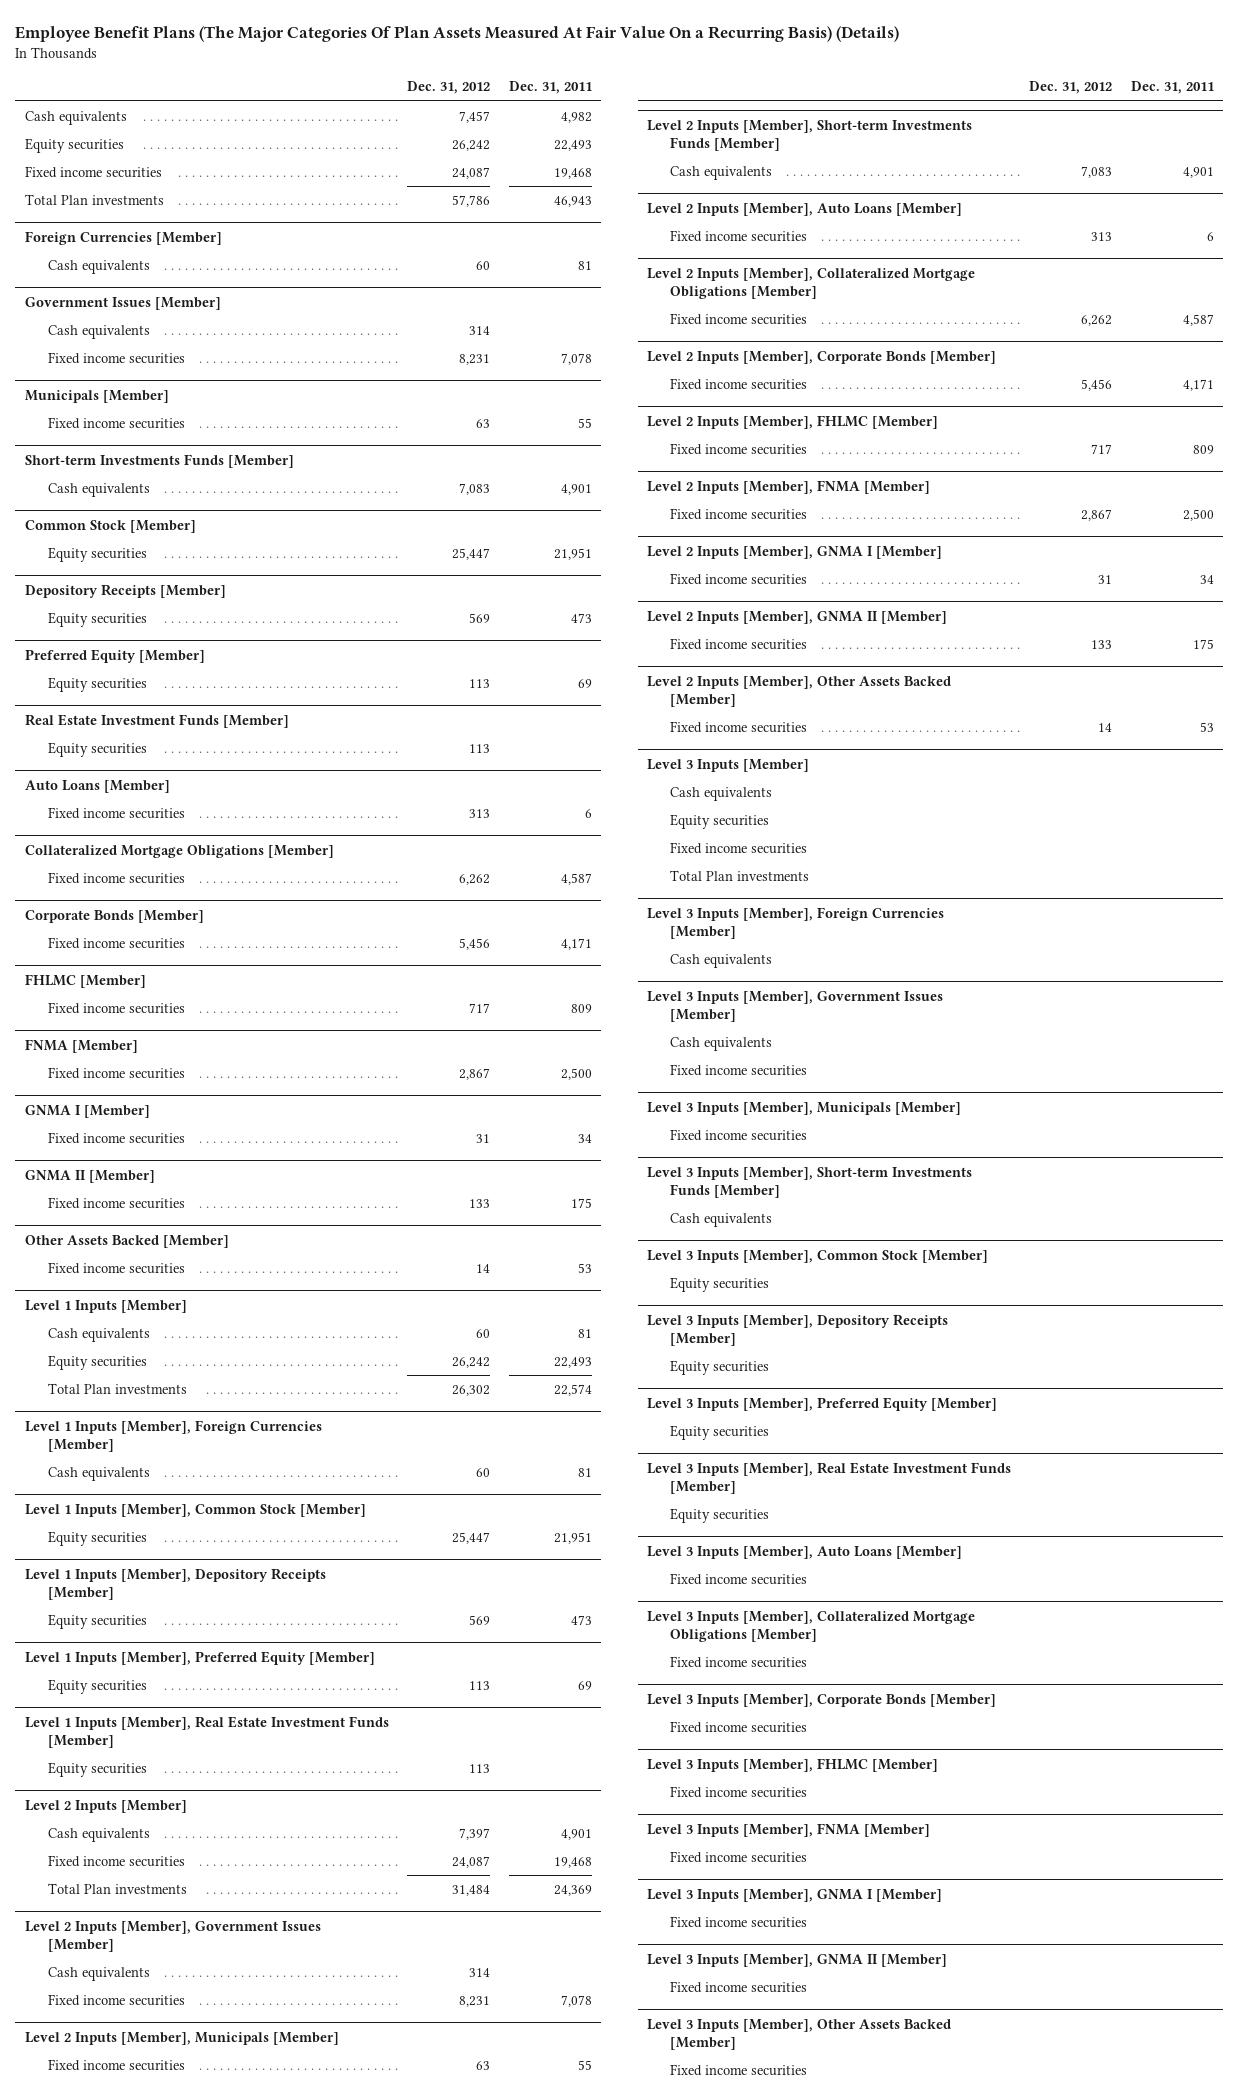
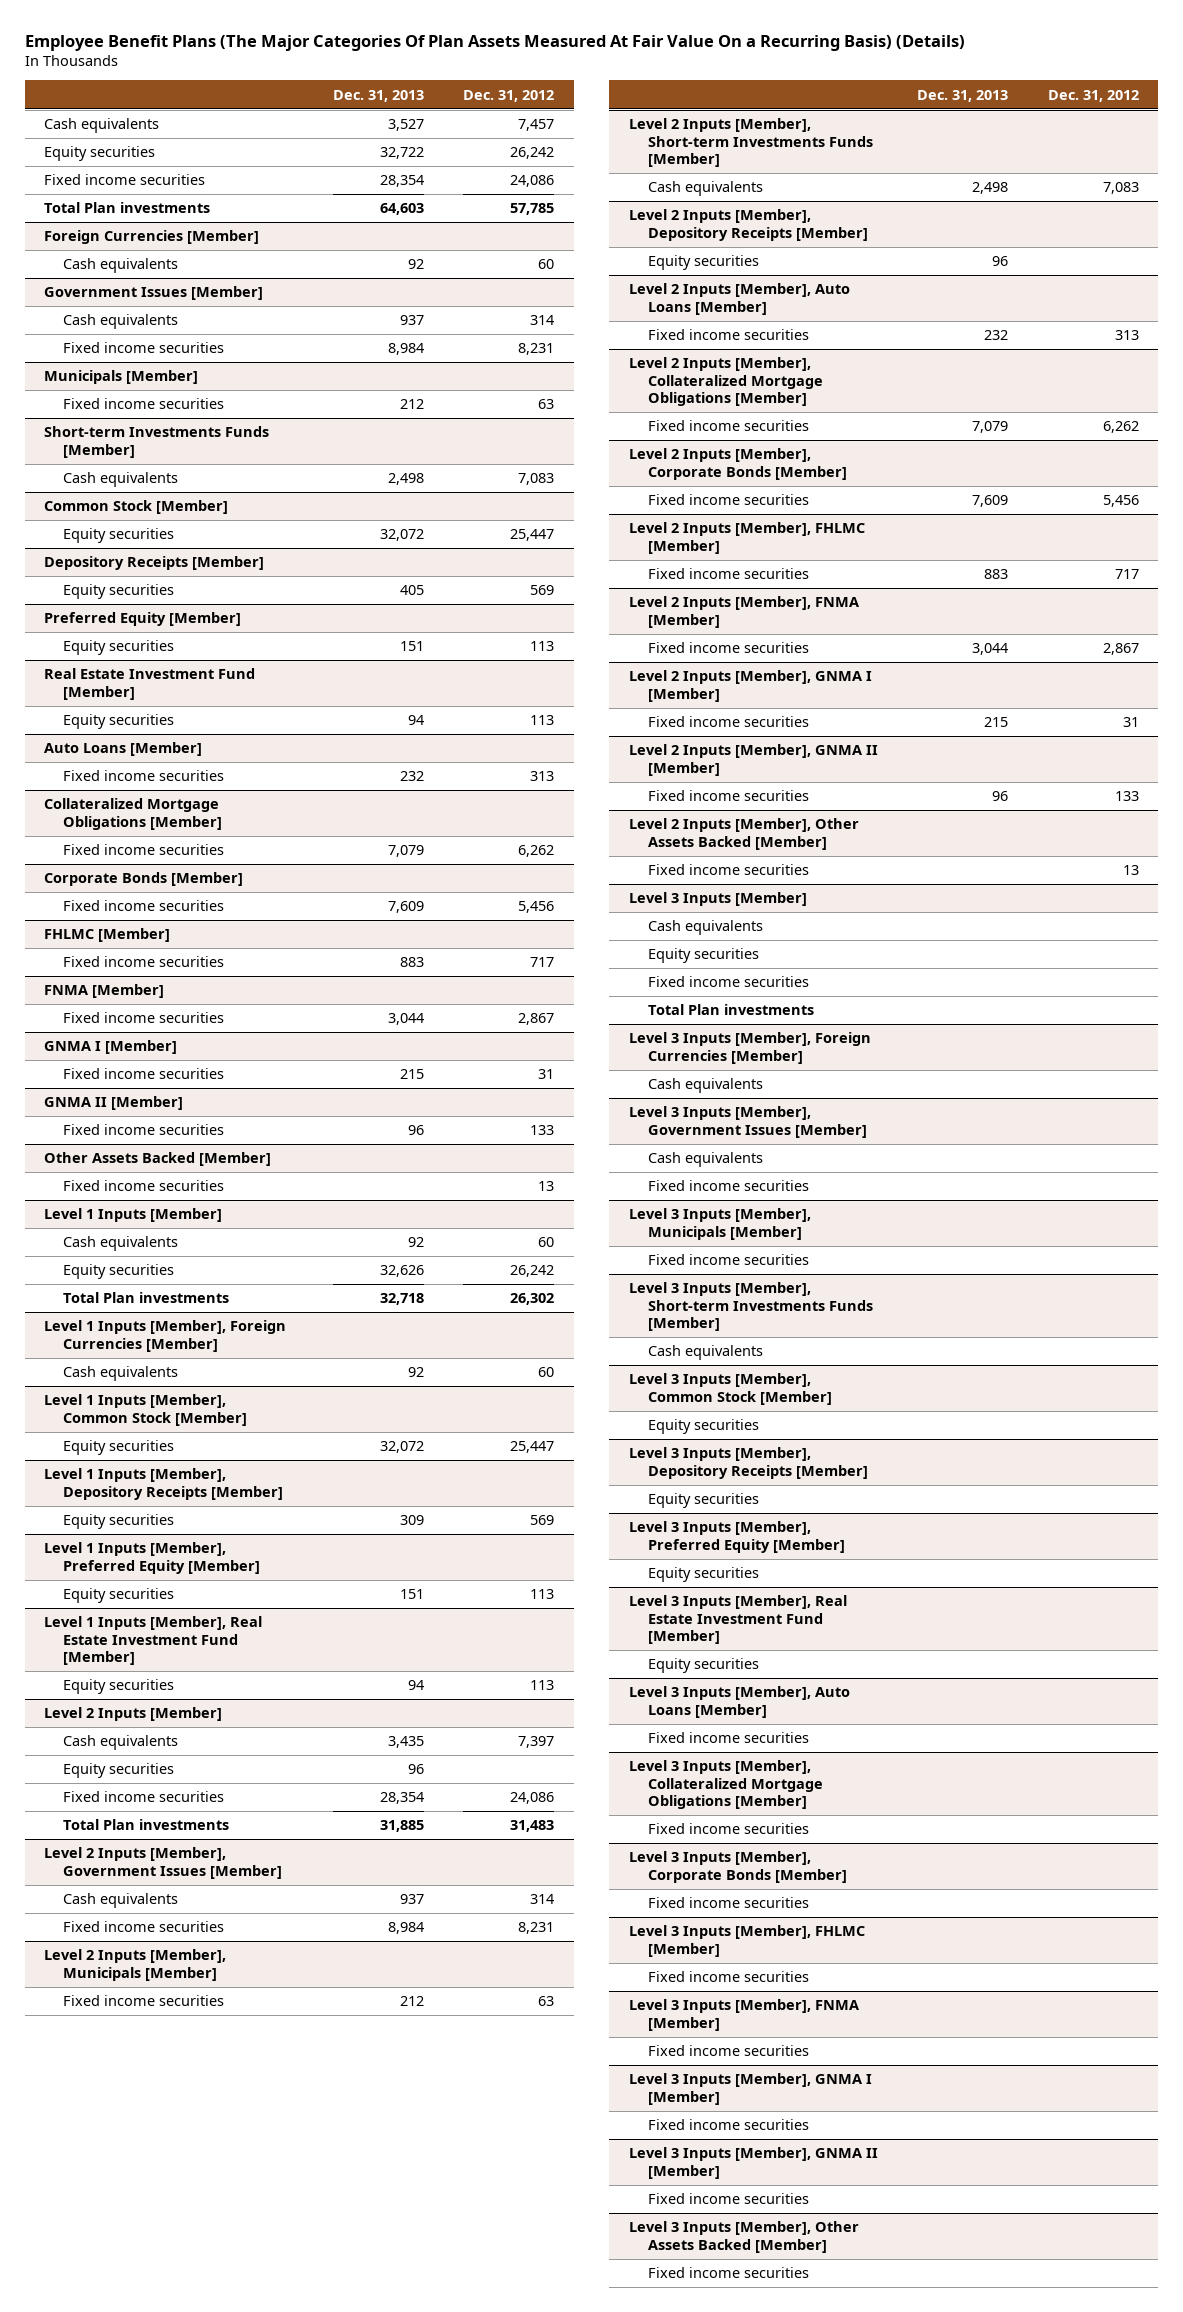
- | Dec. 31, 2012 | Dec. 31, 2011
+ | Dec. 31, 2013 | Dec. 31, 2012
- Fixed income securities | 24,087 | 19,468
- Total Plan investments | 57,786 | 46,943
+ Fixed income securities | 28,354 | 24,086
+ Total Plan investments | 64,603 | 57,785
- Real Estate Investment Funds [Member]
+ Real Estate Investment Fund [Member]
@ Other Assets Backed [Member]
- Fixed income securities | 14 | 53
+ Fixed income securities | | 13
- Level 1 Inputs [Member], Real Estate Investment Funds [Member]
+ Level 1 Inputs [Member], Real Estate Investment Fund [Member]
@ Level 2 Inputs [Member]
- Fixed income securities | 24,087 | 19,468
- Total Plan investments | 31,484 | 24,369
+ Equity securities | 96 |
+ Fixed income securities | 28,354 | 24,086
+ Total Plan investments | 31,885 | 31,483
+ Level 2 Inputs [Member], Depository Receipts [Member]
+ Equity securities | 96 |
@ Level 2 Inputs [Member], Other Assets Backed [Member]
- Fixed income securities | 14 | 53
+ Fixed income securities | | 13
- Level 3 Inputs [Member], Real Estate Investment Funds [Member]
+ Level 3 Inputs [Member], Real Estate Investment Fund [Member]

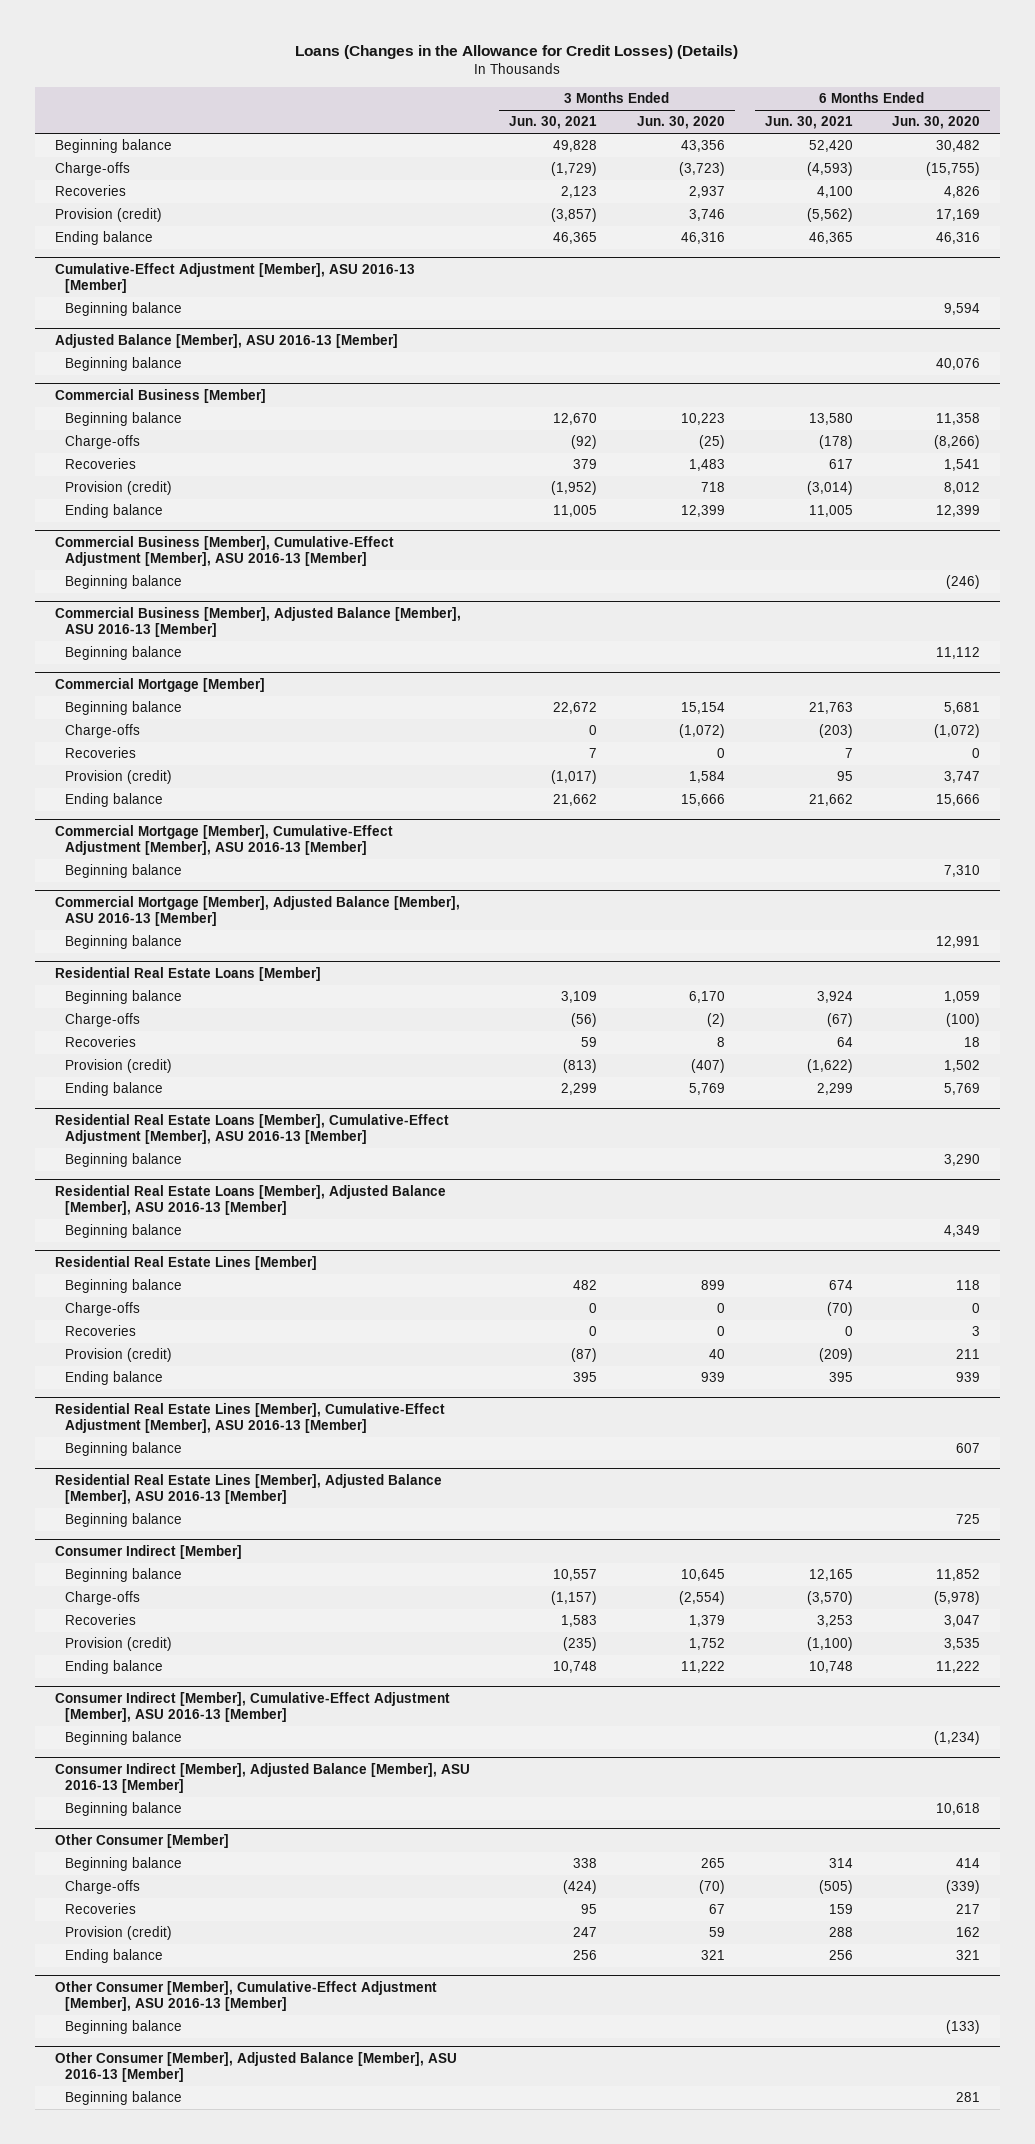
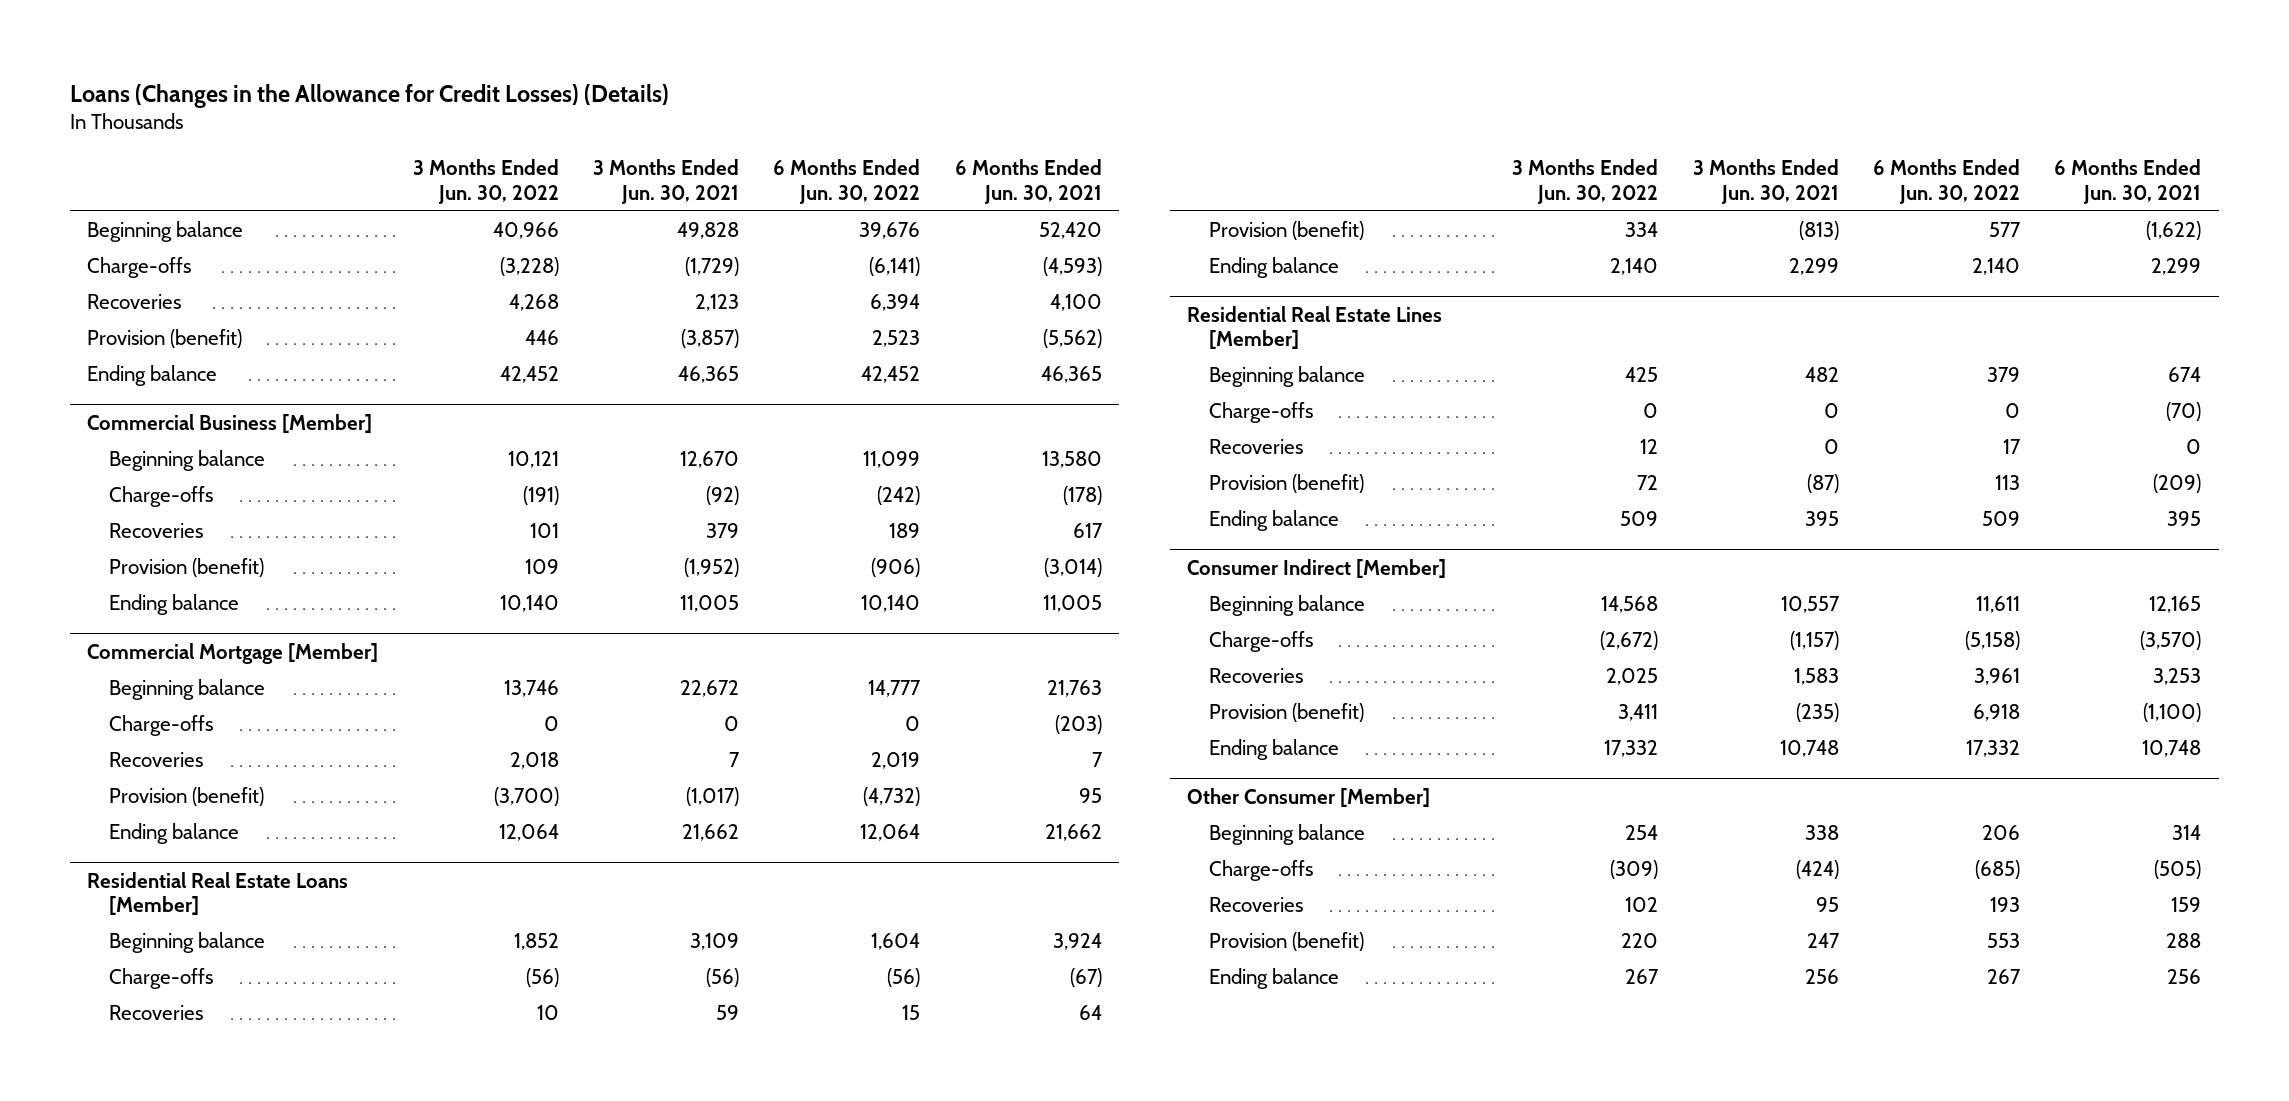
- | 3 Months Ended Jun. 30, 2021 | 3 Months Ended Jun. 30, 2020 | 6 Months Ended Jun. 30, 2021 | 6 Months Ended Jun. 30, 2020
+ | 3 Months Ended Jun. 30, 2022 | 3 Months Ended Jun. 30, 2021 | 6 Months Ended Jun. 30, 2022 | 6 Months Ended Jun. 30, 2021
- Provision (credit) | (3,857) | 3,746 | (5,562) | 17,169
+ Provision (benefit) | 446 | (3,857) | 2,523 | (5,562)
- Cumulative-Effect Adjustment [Member], ASU 2016-13 [Member]
- Beginning balance | | | | 9,594
- Adjusted Balance [Member], ASU 2016-13 [Member]
- Beginning balance | | | | 40,076
@ Commercial Business [Member]
- Provision (credit) | (1,952) | 718 | (3,014) | 8,012
+ Provision (benefit) | 109 | (1,952) | (906) | (3,014)
- Commercial Business [Member], Cumulative-Effect Adjustment [Member], ASU 2016-13 [Member]
- Beginning balance | | | | (246)
- Commercial Business [Member], Adjusted Balance [Member], ASU 2016-13 [Member]
- Beginning balance | | | | 11,112
@ Commercial Mortgage [Member]
- Provision (credit) | (1,017) | 1,584 | 95 | 3,747
+ Provision (benefit) | (3,700) | (1,017) | (4,732) | 95
- Commercial Mortgage [Member], Cumulative-Effect Adjustment [Member], ASU 2016-13 [Member]
- Beginning balance | | | | 7,310
- Commercial Mortgage [Member], Adjusted Balance [Member], ASU 2016-13 [Member]
- Beginning balance | | | | 12,991
@ Residential Real Estate Loans [Member]
- Provision (credit) | (813) | (407) | (1,622) | 1,502
+ Provision (benefit) | 334 | (813) | 577 | (1,622)
- Residential Real Estate Loans [Member], Cumulative-Effect Adjustment [Member], ASU 2016-13 [Member]
- Beginning balance | | | | 3,290
- Residential Real Estate Loans [Member], Adjusted Balance [Member], ASU 2016-13 [Member]
- Beginning balance | | | | 4,349
@ Residential Real Estate Lines [Member]
- Provision (credit) | (87) | 40 | (209) | 211
+ Provision (benefit) | 72 | (87) | 113 | (209)
- Residential Real Estate Lines [Member], Cumulative-Effect Adjustment [Member], ASU 2016-13 [Member]
- Beginning balance | | | | 607
- Residential Real Estate Lines [Member], Adjusted Balance [Member], ASU 2016-13 [Member]
- Beginning balance | | | | 725
@ Consumer Indirect [Member]
- Provision (credit) | (235) | 1,752 | (1,100) | 3,535
+ Provision (benefit) | 3,411 | (235) | 6,918 | (1,100)
- Consumer Indirect [Member], Cumulative-Effect Adjustment [Member], ASU 2016-13 [Member]
- Beginning balance | | | | (1,234)
- Consumer Indirect [Member], Adjusted Balance [Member], ASU 2016-13 [Member]
- Beginning balance | | | | 10,618
@ Other Consumer [Member]
- Provision (credit) | 247 | 59 | 288 | 162
+ Provision (benefit) | 220 | 247 | 553 | 288
- Other Consumer [Member], Cumulative-Effect Adjustment [Member], ASU 2016-13 [Member]
- Beginning balance | | | | (133)
- Other Consumer [Member], Adjusted Balance [Member], ASU 2016-13 [Member]
- Beginning balance | | | | 281

